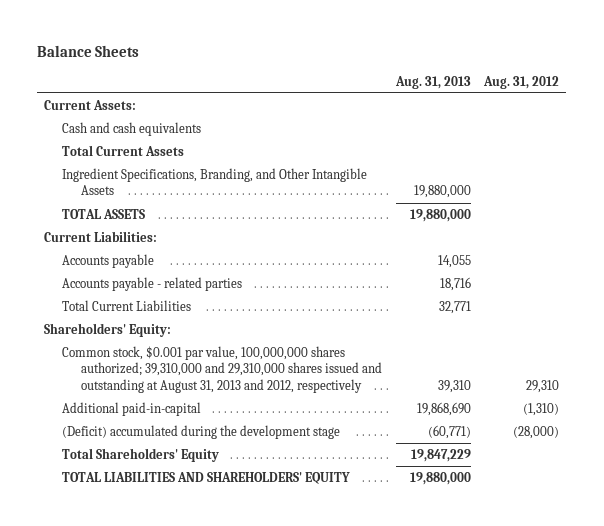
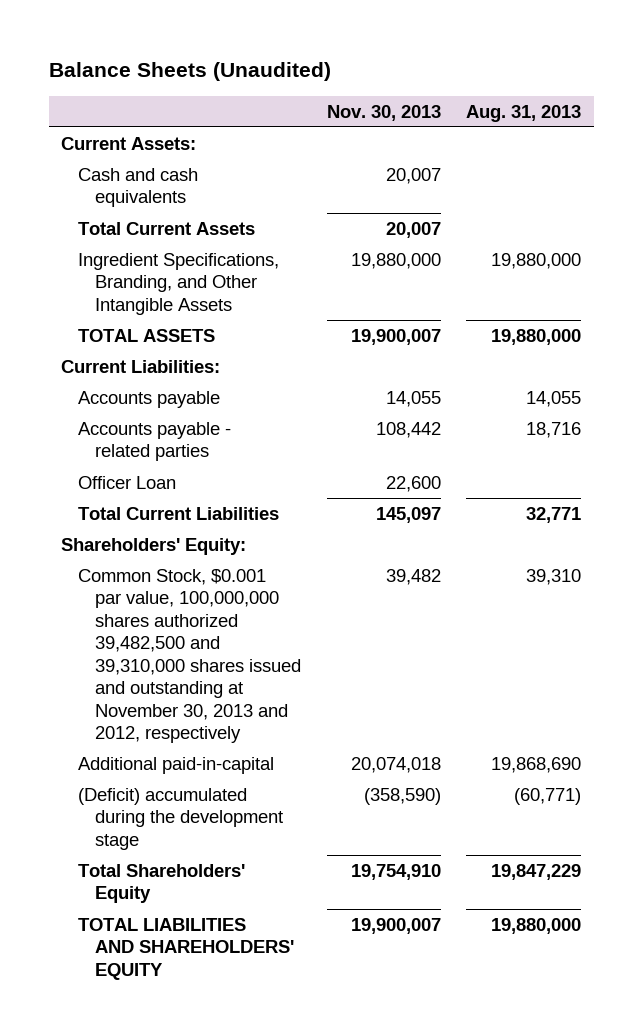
- Balance Sheets
+ Balance Sheets (Unaudited)
- | Aug. 31, 2013 | Aug. 31, 2012
+ | Nov. 30, 2013 | Aug. 31, 2013
+ Officer Loan | 22,600 |
- Common stock, $0.001 par value, 100,000,000 shares authorized; 39,310,000 and 29,310,000 shares issued and outstanding at August 31, 2013 and 2012, respectively | 39,310 | 29,310
+ Common Stock, $0.001 par value, 100,000,000 shares authorized 39,482,500 and 39,310,000 shares issued and outstanding at November 30, 2013 and 2012, respectively | 39,482 | 39,310

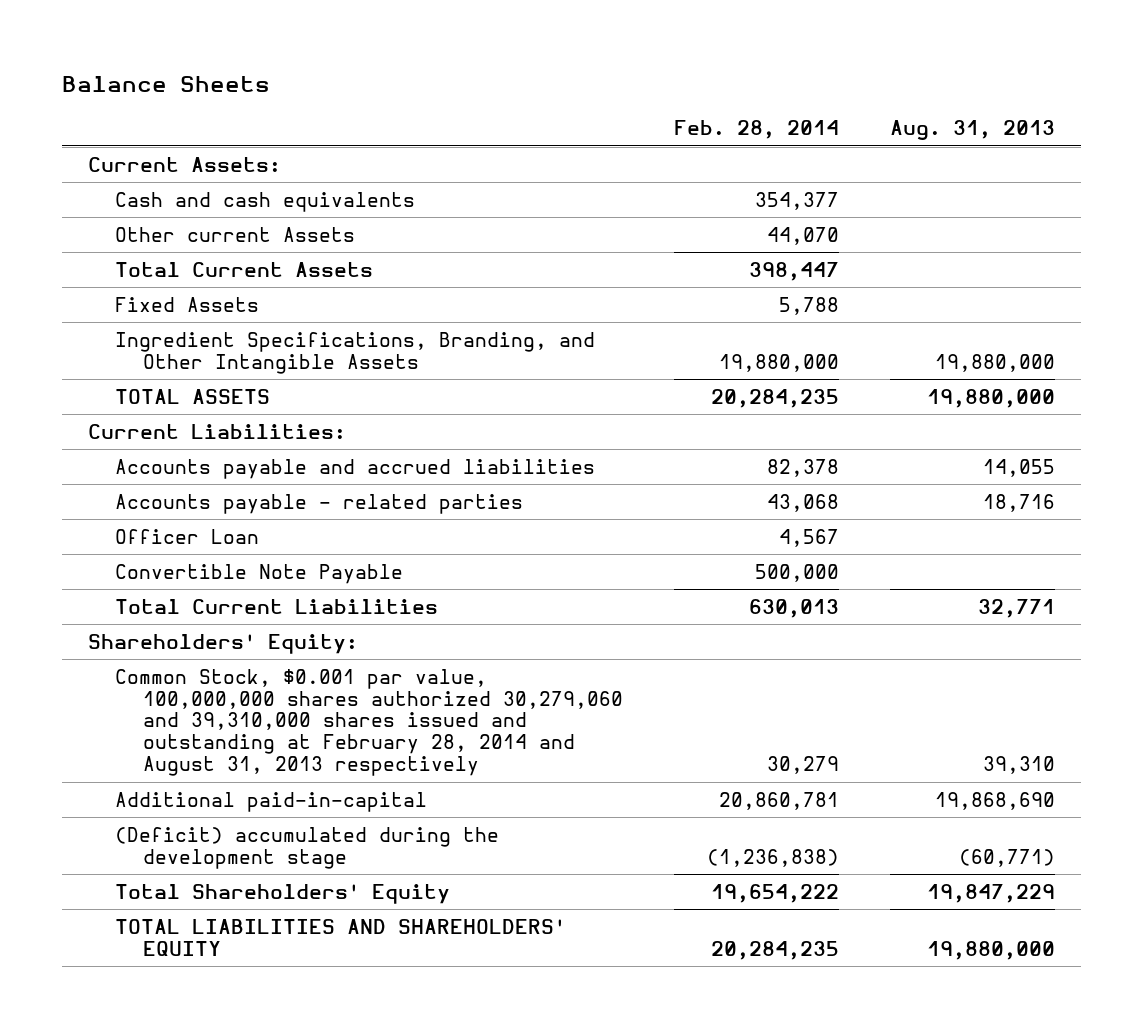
- Balance Sheets (Unaudited)
+ Balance Sheets
- | Nov. 30, 2013 | Aug. 31, 2013
+ | Feb. 28, 2014 | Aug. 31, 2013
+ Other current Assets | 44,070 |
+ Fixed Assets | 5,788 |
- Accounts payable | 14,055 | 14,055
+ Accounts payable and accrued liabilities | 82,378 | 14,055
+ Convertible Note Payable | 500,000 |
- Common Stock, $0.001 par value, 100,000,000 shares authorized 39,482,500 and 39,310,000 shares issued and outstanding at November 30, 2013 and 2012, respectively | 39,482 | 39,310
+ Common Stock, $0.001 par value, 100,000,000 shares authorized 30,279,060 and 39,310,000 shares issued and outstanding at February 28, 2014 and August 31, 2013 respectively | 30,279 | 39,310

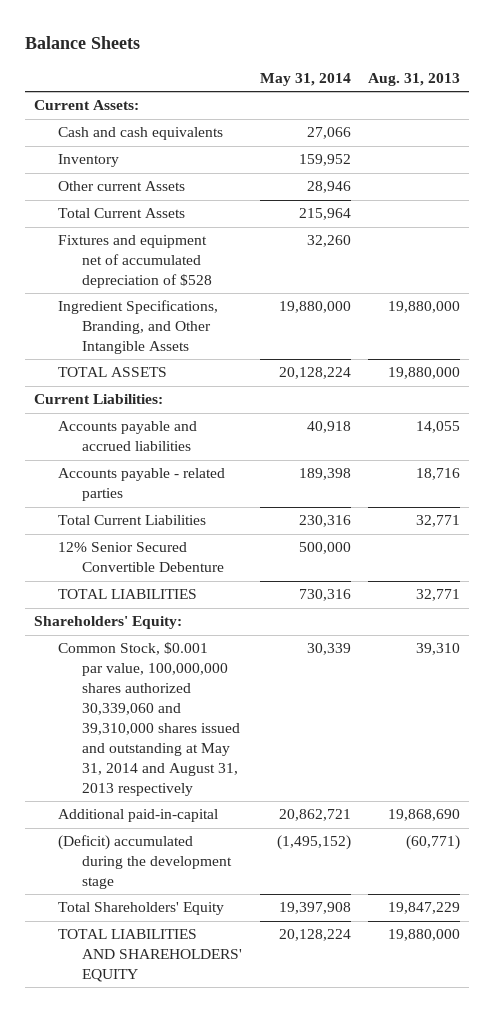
- | Feb. 28, 2014 | Aug. 31, 2013
+ | May 31, 2014 | Aug. 31, 2013
+ Inventory | 159,952 |
- Fixed Assets | 5,788 |
+ Fixtures and equipment net of accumulated depreciation of $528 | 32,260 |
- Officer Loan | 4,567 |
- Convertible Note Payable | 500,000 |
+ 12% Senior Secured Convertible Debenture | 500,000 |
+ TOTAL LIABILITIES | 730,316 | 32,771
- Common Stock, $0.001 par value, 100,000,000 shares authorized 30,279,060 and 39,310,000 shares issued and outstanding at February 28, 2014 and August 31, 2013 respectively | 30,279 | 39,310
+ Common Stock, $0.001 par value, 100,000,000 shares authorized 30,339,060 and 39,310,000 shares issued and outstanding at May 31, 2014 and August 31, 2013 respectively | 30,339 | 39,310

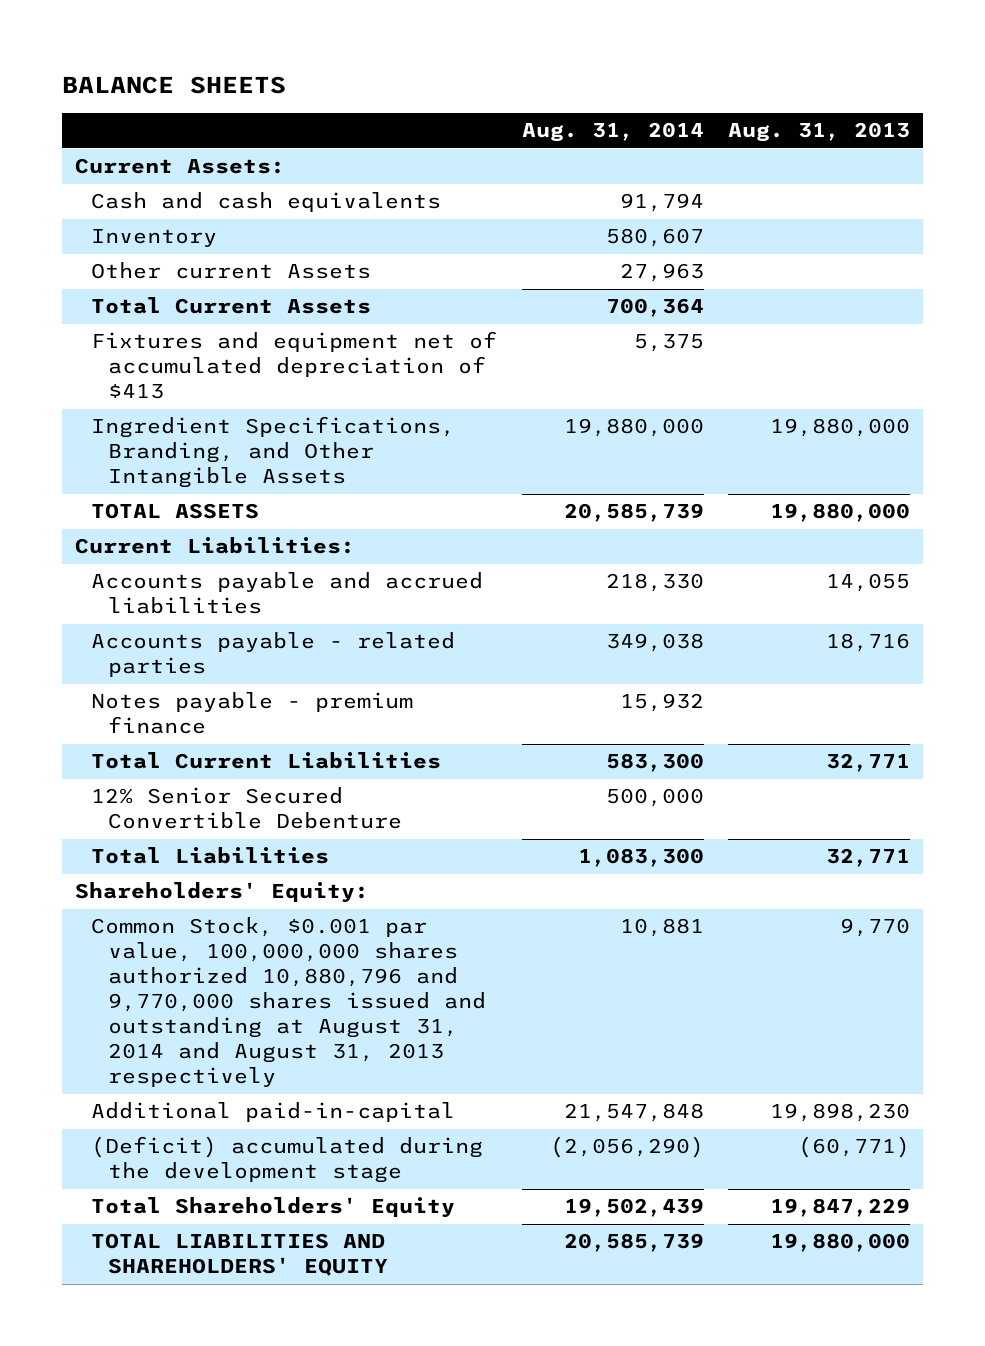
- Balance Sheets
+ BALANCE SHEETS
- | May 31, 2014 | Aug. 31, 2013
+ | Aug. 31, 2014 | Aug. 31, 2013
- Fixtures and equipment net of accumulated depreciation of $528 | 32,260 |
+ Fixtures and equipment net of accumulated depreciation of $413 | 5,375 |
+ Notes payable - premium finance | 15,932 |
- TOTAL LIABILITIES | 730,316 | 32,771
+ Total Liabilities | 1,083,300 | 32,771
- Common Stock, $0.001 par value, 100,000,000 shares authorized 30,339,060 and 39,310,000 shares issued and outstanding at May 31, 2014 and August 31, 2013 respectively | 30,339 | 39,310
- Additional paid-in-capital | 20,862,721 | 19,868,690
+ Common Stock, $0.001 par value, 100,000,000 shares authorized 10,880,796 and 9,770,000 shares issued and outstanding at August 31, 2014 and August 31, 2013 respectively | 10,881 | 9,770
+ Additional paid-in-capital | 21,547,848 | 19,898,230

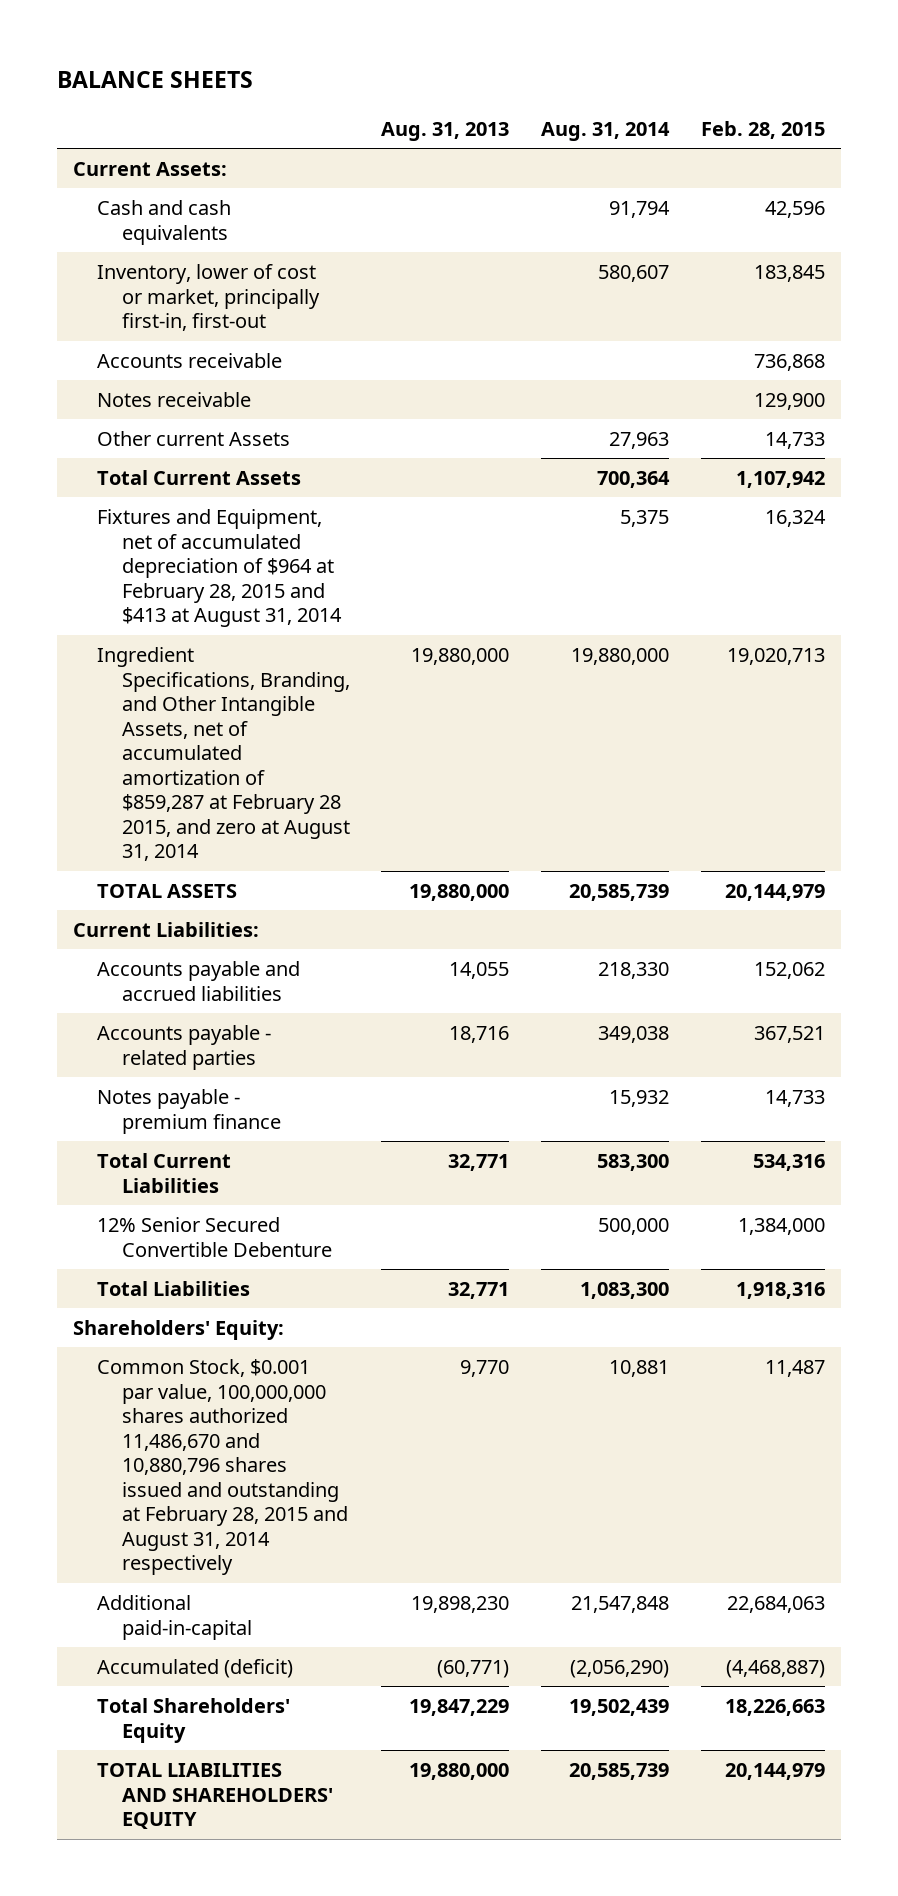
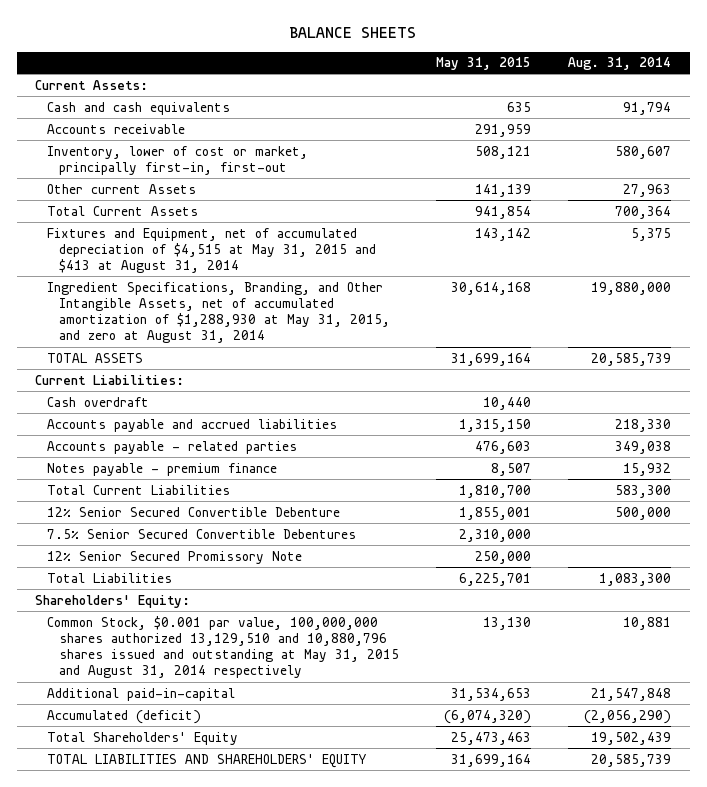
- | Aug. 31, 2013 | Aug. 31, 2014 | Feb. 28, 2015
+ | May 31, 2015 | Aug. 31, 2014
- Notes receivable | | | 129,900
moved down: Inventory, lower of cost or market, principally first-in, first-out | 508,121 | 580,607
- Fixtures and Equipment, net of accumulated depreciation of $964 at February 28, 2015 and $413 at August 31, 2014 | | 5,375 | 16,324
- Ingredient Specifications, Branding, and Other Intangible Assets, net of accumulated amortization of $859,287 at February 28 2015, and zero at August 31, 2014 | 19,880,000 | 19,880,000 | 19,020,713
+ Fixtures and Equipment, net of accumulated depreciation of $4,515 at May 31, 2015 and $413 at August 31, 2014 | 143,142 | 5,375
+ Ingredient Specifications, Branding, and Other Intangible Assets, net of accumulated amortization of $1,288,930 at May 31, 2015, and zero at August 31, 2014 | 30,614,168 | 19,880,000
+ Cash overdraft | 10,440 |
+ 7.5% Senior Secured Convertible Debentures | 2,310,000 |
+ 12% Senior Secured Promissory Note | 250,000 |
- Common Stock, $0.001 par value, 100,000,000 shares authorized 11,486,670 and 10,880,796 shares issued and outstanding at February 28, 2015 and August 31, 2014 respectively | 9,770 | 10,881 | 11,487
+ Common Stock, $0.001 par value, 100,000,000 shares authorized 13,129,510 and 10,880,796 shares issued and outstanding at May 31, 2015 and August 31, 2014 respectively | 13,130 | 10,881

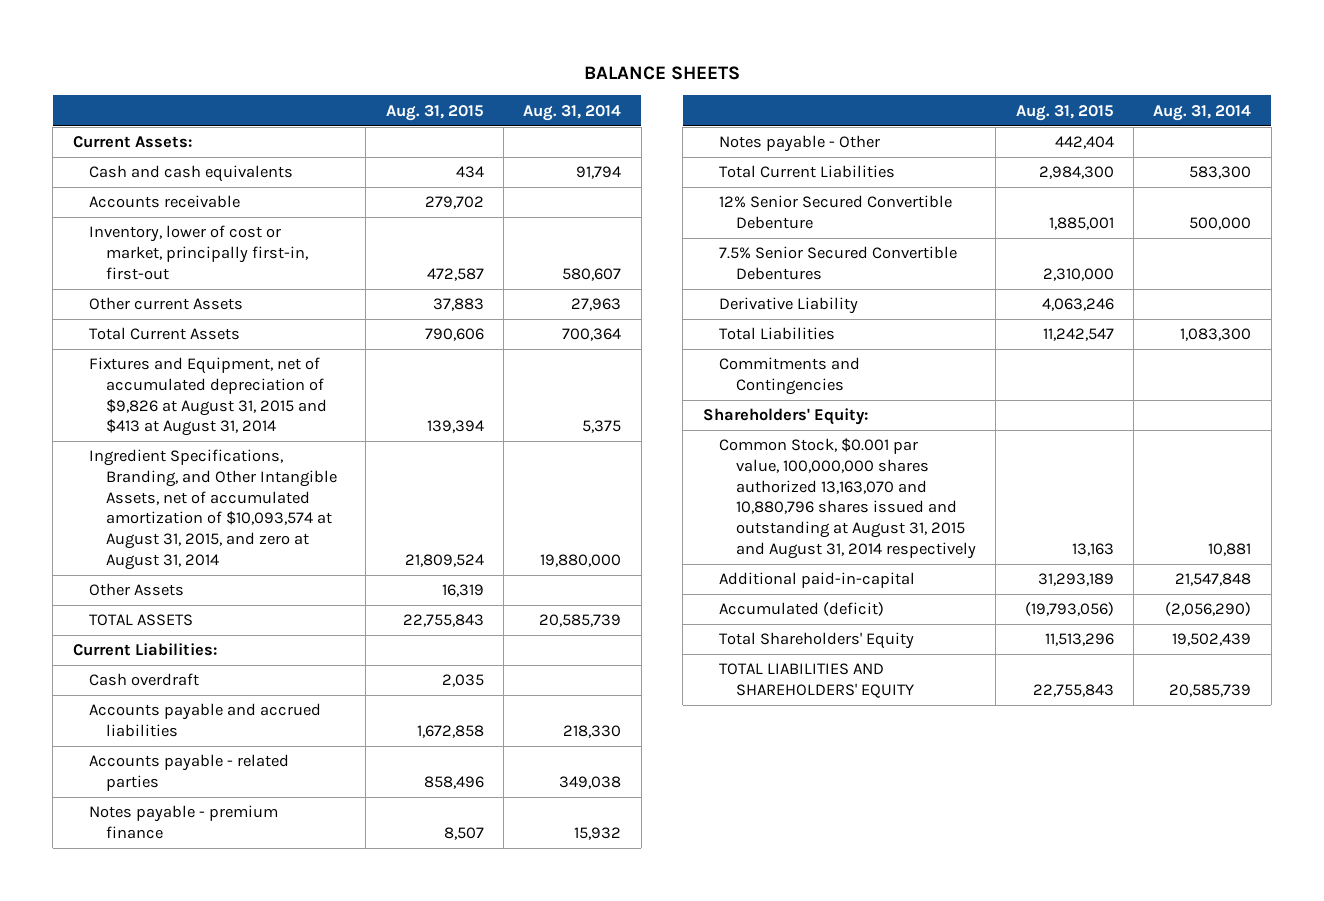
- | May 31, 2015 | Aug. 31, 2014
+ | Aug. 31, 2015 | Aug. 31, 2014
- Fixtures and Equipment, net of accumulated depreciation of $4,515 at May 31, 2015 and $413 at August 31, 2014 | 143,142 | 5,375
- Ingredient Specifications, Branding, and Other Intangible Assets, net of accumulated amortization of $1,288,930 at May 31, 2015, and zero at August 31, 2014 | 30,614,168 | 19,880,000
+ Fixtures and Equipment, net of accumulated depreciation of $9,826 at August 31, 2015 and $413 at August 31, 2014 | 139,394 | 5,375
+ Ingredient Specifications, Branding, and Other Intangible Assets, net of accumulated amortization of $10,093,574 at August 31, 2015, and zero at August 31, 2014 | 21,809,524 | 19,880,000
+ Other Assets | 16,319 |
+ Notes payable - Other | 442,404 |
- 12% Senior Secured Promissory Note | 250,000 |
+ Derivative Liability | 4,063,246 |
+ Commitments and Contingencies
- Common Stock, $0.001 par value, 100,000,000 shares authorized 13,129,510 and 10,880,796 shares issued and outstanding at May 31, 2015 and August 31, 2014 respectively | 13,130 | 10,881
+ Common Stock, $0.001 par value, 100,000,000 shares authorized 13,163,070 and 10,880,796 shares issued and outstanding at August 31, 2015 and August 31, 2014 respectively | 13,163 | 10,881

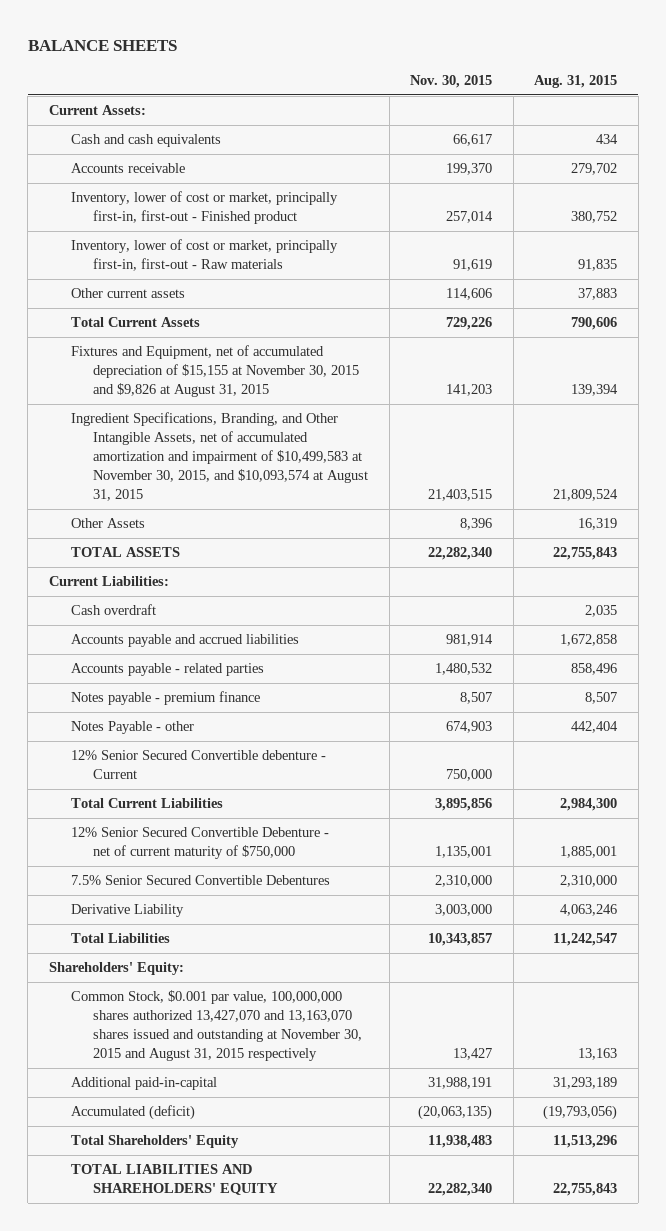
- | Aug. 31, 2015 | Aug. 31, 2014
+ | Nov. 30, 2015 | Aug. 31, 2015
- Inventory, lower of cost or market, principally first-in, first-out | 472,587 | 580,607
- Other current Assets | 37,883 | 27,963
+ Inventory, lower of cost or market, principally first-in, first-out - Finished product | 257,014 | 380,752
+ Inventory, lower of cost or market, principally first-in, first-out - Raw materials | 91,619 | 91,835
+ Other current assets | 114,606 | 37,883
- Fixtures and Equipment, net of accumulated depreciation of $9,826 at August 31, 2015 and $413 at August 31, 2014 | 139,394 | 5,375
- Ingredient Specifications, Branding, and Other Intangible Assets, net of accumulated amortization of $10,093,574 at August 31, 2015, and zero at August 31, 2014 | 21,809,524 | 19,880,000
+ Fixtures and Equipment, net of accumulated depreciation of $15,155 at November 30, 2015 and $9,826 at August 31, 2015 | 141,203 | 139,394
+ Ingredient Specifications, Branding, and Other Intangible Assets, net of accumulated amortization and impairment of $10,499,583 at November 30, 2015, and $10,093,574 at August 31, 2015 | 21,403,515 | 21,809,524
- Notes payable - Other | 442,404 |
+ Notes Payable - other | 674,903 | 442,404
+ 12% Senior Secured Convertible debenture - Current | 750,000 |
- 12% Senior Secured Convertible Debenture | 1,885,001 | 500,000
+ 12% Senior Secured Convertible Debenture - net of current maturity of $750,000 | 1,135,001 | 1,885,001
- Commitments and Contingencies
- Common Stock, $0.001 par value, 100,000,000 shares authorized 13,163,070 and 10,880,796 shares issued and outstanding at August 31, 2015 and August 31, 2014 respectively | 13,163 | 10,881
+ Common Stock, $0.001 par value, 100,000,000 shares authorized 13,427,070 and 13,163,070 shares issued and outstanding at November 30, 2015 and August 31, 2015 respectively | 13,427 | 13,163

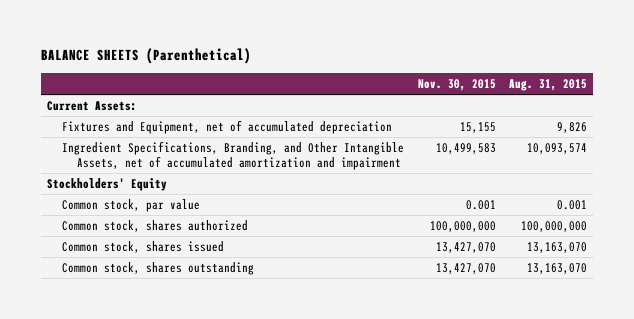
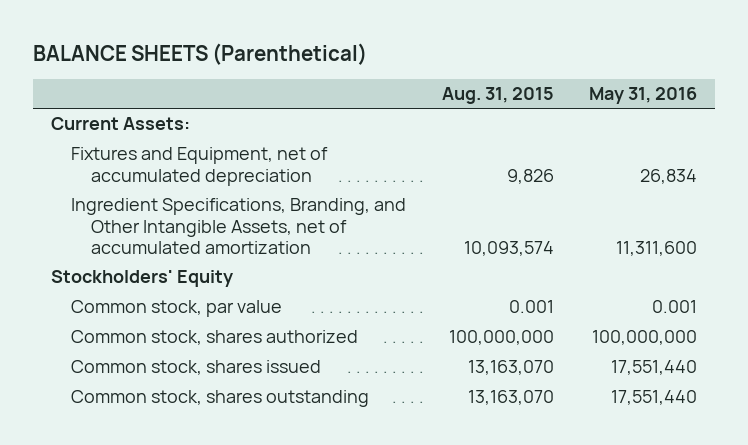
- | Nov. 30, 2015 | Aug. 31, 2015
+ | Aug. 31, 2015 | May 31, 2016
- Ingredient Specifications, Branding, and Other Intangible Assets, net of accumulated amortization and impairment | 10,499,583 | 10,093,574
+ Ingredient Specifications, Branding, and Other Intangible Assets, net of accumulated amortization | 10,093,574 | 11,311,600

